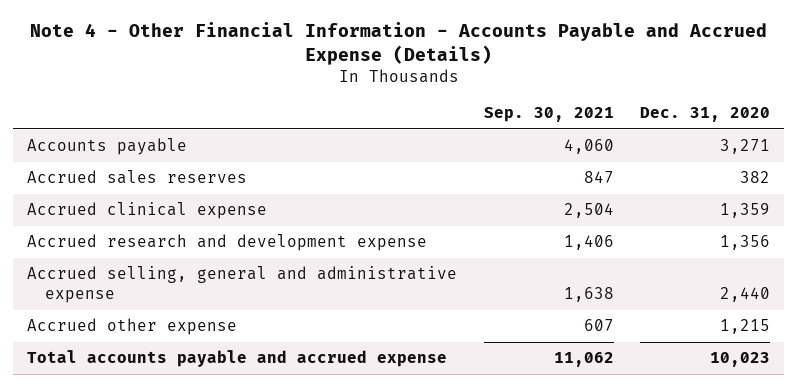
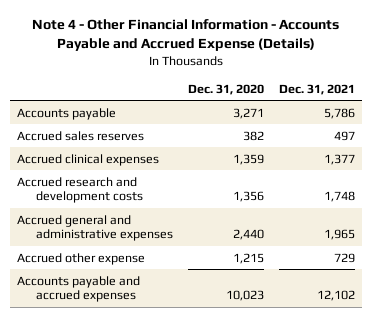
- | Sep. 30, 2021 | Dec. 31, 2020
+ | Dec. 31, 2020 | Dec. 31, 2021
- Accrued clinical expense | 2,504 | 1,359
- Accrued research and development expense | 1,406 | 1,356
- Accrued selling, general and administrative expense | 1,638 | 2,440
+ Accrued clinical expenses | 1,359 | 1,377
+ Accrued research and development costs | 1,356 | 1,748
+ Accrued general and administrative expenses | 2,440 | 1,965
- Total accounts payable and accrued expense | 11,062 | 10,023
+ Accounts payable and accrued expenses | 10,023 | 12,102

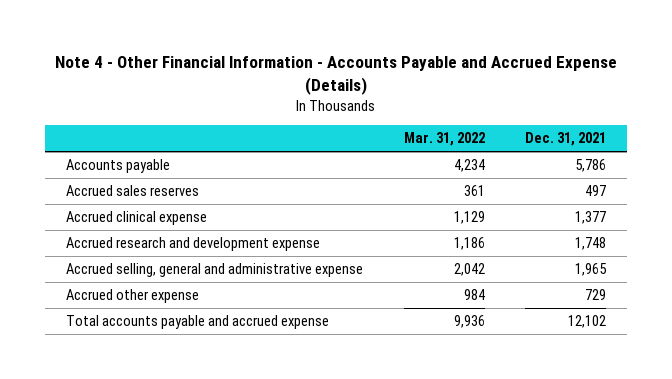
- | Dec. 31, 2020 | Dec. 31, 2021
+ | Mar. 31, 2022 | Dec. 31, 2021
- Accrued clinical expenses | 1,359 | 1,377
- Accrued research and development costs | 1,356 | 1,748
- Accrued general and administrative expenses | 2,440 | 1,965
+ Accrued clinical expense | 1,129 | 1,377
+ Accrued research and development expense | 1,186 | 1,748
+ Accrued selling, general and administrative expense | 2,042 | 1,965
- Accounts payable and accrued expenses | 10,023 | 12,102
+ Total accounts payable and accrued expense | 9,936 | 12,102

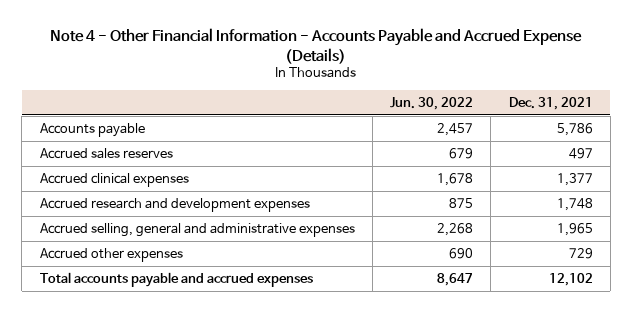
- | Mar. 31, 2022 | Dec. 31, 2021
+ | Jun. 30, 2022 | Dec. 31, 2021
- Accrued clinical expense | 1,129 | 1,377
- Accrued research and development expense | 1,186 | 1,748
- Accrued selling, general and administrative expense | 2,042 | 1,965
- Accrued other expense | 984 | 729
- Total accounts payable and accrued expense | 9,936 | 12,102
+ Accrued clinical expenses | 1,678 | 1,377
+ Accrued research and development expenses | 875 | 1,748
+ Accrued selling, general and administrative expenses | 2,268 | 1,965
+ Accrued other expenses | 690 | 729
+ Total accounts payable and accrued expenses | 8,647 | 12,102

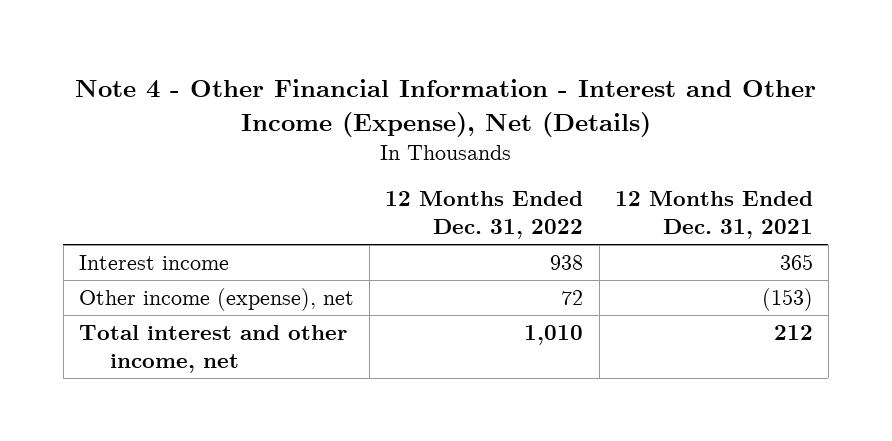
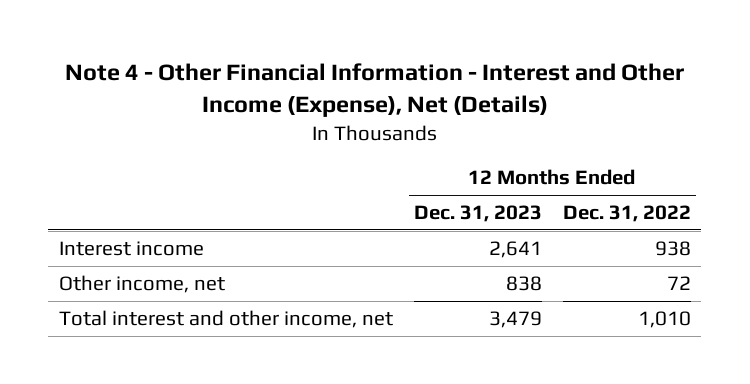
- | 12 Months Ended Dec. 31, 2022 | 12 Months Ended Dec. 31, 2021
+ | 12 Months Ended Dec. 31, 2023 | 12 Months Ended Dec. 31, 2022
- Other income (expense), net | 72 | (153)
+ Other income, net | 838 | 72

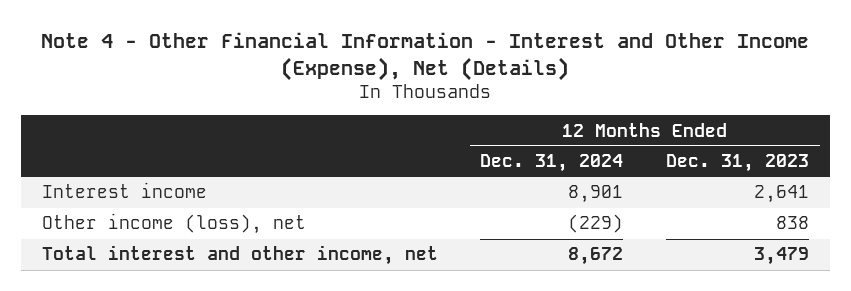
- | 12 Months Ended Dec. 31, 2023 | 12 Months Ended Dec. 31, 2022
+ | 12 Months Ended Dec. 31, 2024 | 12 Months Ended Dec. 31, 2023
- Other income, net | 838 | 72
+ Other income (loss), net | (229) | 838

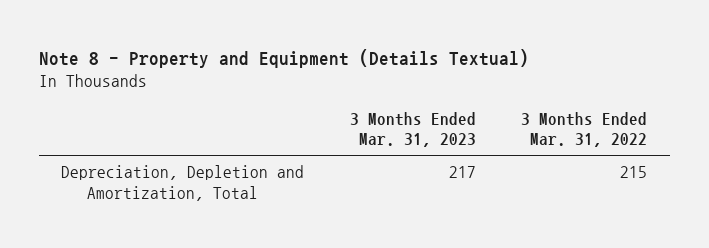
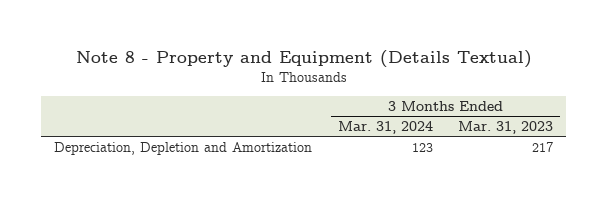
- | 3 Months Ended Mar. 31, 2023 | 3 Months Ended Mar. 31, 2022
+ | 3 Months Ended Mar. 31, 2024 | 3 Months Ended Mar. 31, 2023
- Depreciation, Depletion and Amortization, Total | 217 | 215
+ Depreciation, Depletion and Amortization | 123 | 217

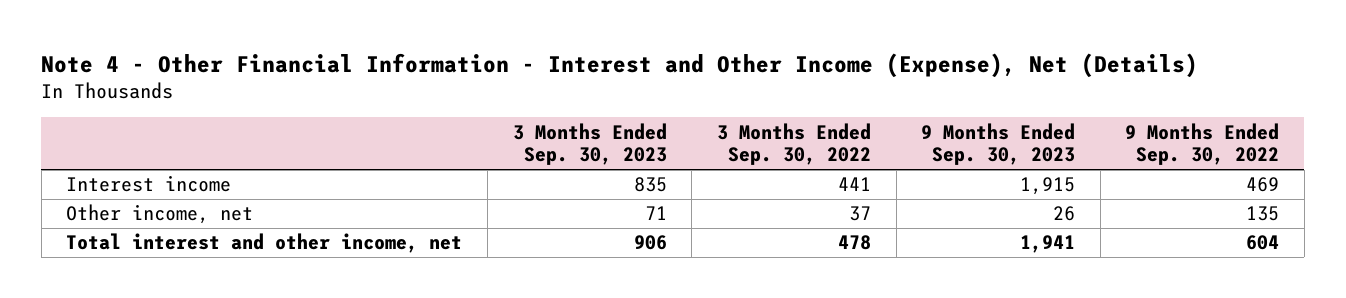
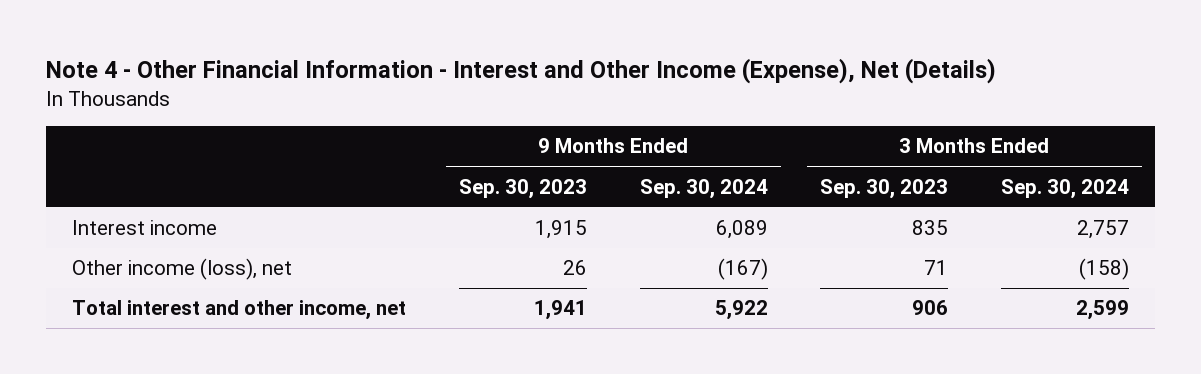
- | 3 Months Ended Sep. 30, 2023 | 3 Months Ended Sep. 30, 2022 | 9 Months Ended Sep. 30, 2023 | 9 Months Ended Sep. 30, 2022
+ | 9 Months Ended Sep. 30, 2023 | 9 Months Ended Sep. 30, 2024 | 3 Months Ended Sep. 30, 2023 | 3 Months Ended Sep. 30, 2024
- Other income, net | 71 | 37 | 26 | 135
+ Other income (loss), net | 26 | (167) | 71 | (158)

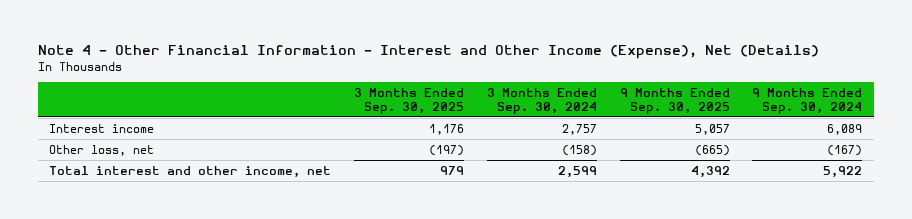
- | 9 Months Ended Sep. 30, 2023 | 9 Months Ended Sep. 30, 2024 | 3 Months Ended Sep. 30, 2023 | 3 Months Ended Sep. 30, 2024
+ | 3 Months Ended Sep. 30, 2025 | 3 Months Ended Sep. 30, 2024 | 9 Months Ended Sep. 30, 2025 | 9 Months Ended Sep. 30, 2024
- Other income (loss), net | 26 | (167) | 71 | (158)
+ Other loss, net | (197) | (158) | (665) | (167)

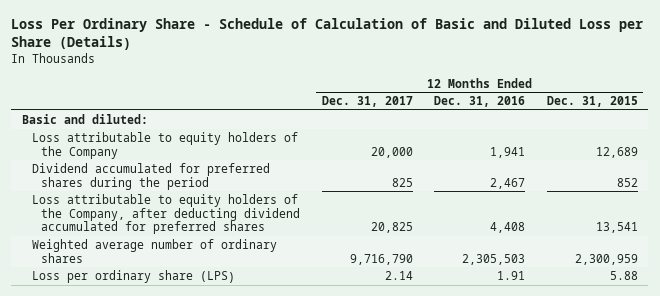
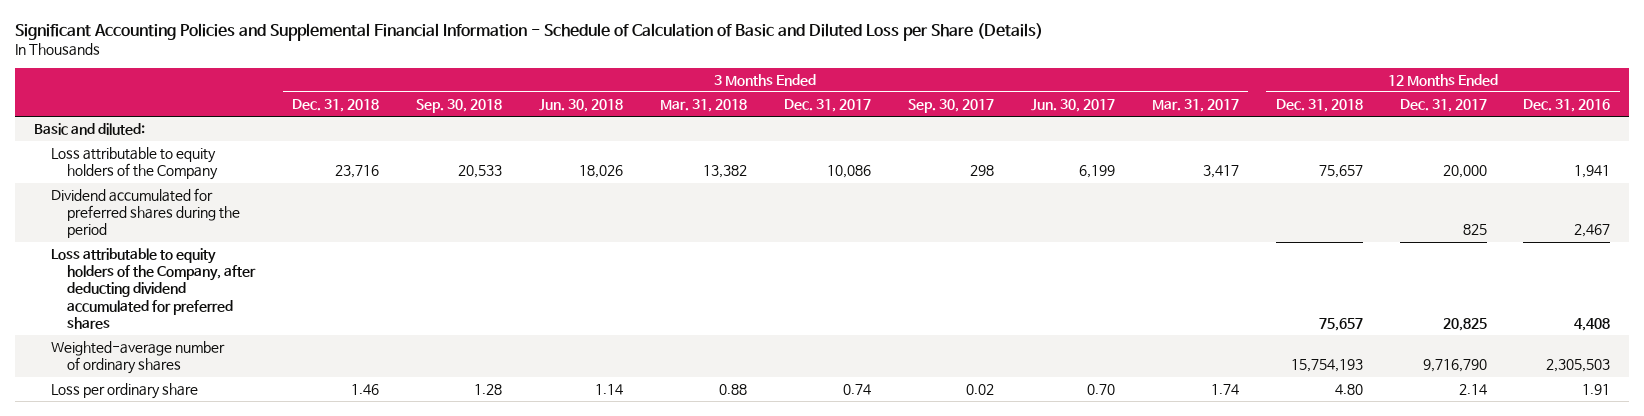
- Loss Per Ordinary Share - Schedule of Calculation of Basic and Diluted Loss per Share (Details)
+ Significant Accounting Policies and Supplemental Financial Information - Schedule of Calculation of Basic and Diluted Loss per Share (Details)
- | 12 Months Ended Dec. 31, 2017 | 12 Months Ended Dec. 31, 2016 | 12 Months Ended Dec. 31, 2015
+ | 3 Months Ended Dec. 31, 2018 | 3 Months Ended Sep. 30, 2018 | 3 Months Ended Jun. 30, 2018 | 3 Months Ended Mar. 31, 2018 | 3 Months Ended Dec. 31, 2017 | 3 Months Ended Sep. 30, 2017 | 3 Months Ended Jun. 30, 2017 | 3 Months Ended Mar. 31, 2017 | 12 Months Ended Dec. 31, 2018 | 12 Months Ended Dec. 31, 2017 | 12 Months Ended Dec. 31, 2016
- Weighted average number of ordinary shares | 9,716,790 | 2,305,503 | 2,300,959
- Loss per ordinary share (LPS) | 2.14 | 1.91 | 5.88
+ Weighted-average number of ordinary shares | | | | | | | | | 15,754,193 | 9,716,790 | 2,305,503
+ Loss per ordinary share | 1.46 | 1.28 | 1.14 | 0.88 | 0.74 | 0.02 | 0.70 | 1.74 | 4.80 | 2.14 | 1.91

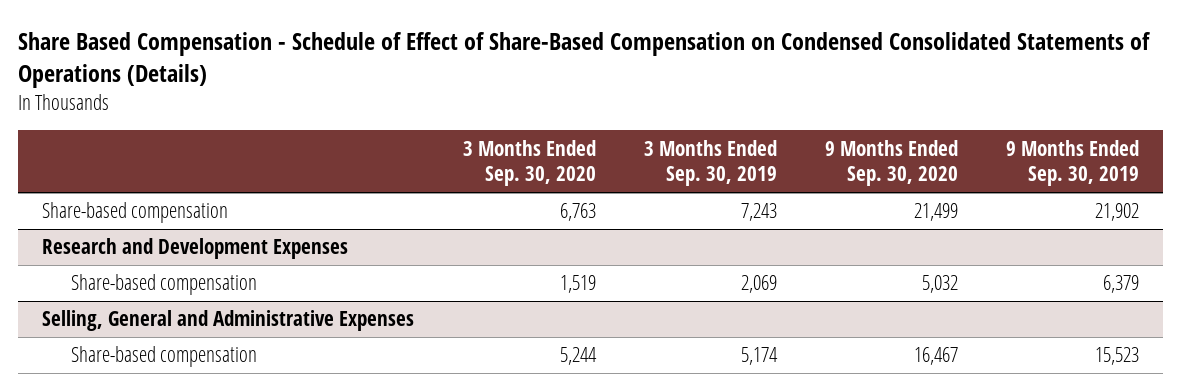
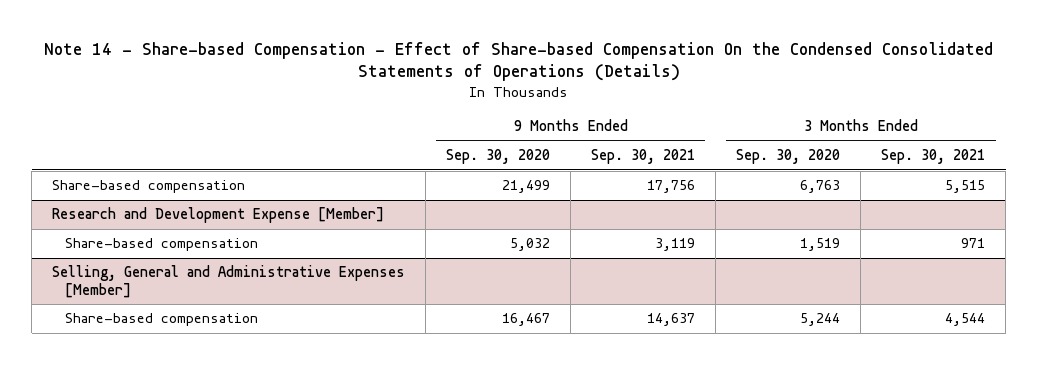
- Share Based Compensation - Schedule of Effect of Share-Based Compensation on Condensed Consolidated Statements of Operations (Details)
+ Note 14 - Share-based Compensation - Effect of Share-based Compensation On the Condensed Consolidated Statements of Operations (Details)
- | 3 Months Ended Sep. 30, 2020 | 3 Months Ended Sep. 30, 2019 | 9 Months Ended Sep. 30, 2020 | 9 Months Ended Sep. 30, 2019
+ | 9 Months Ended Sep. 30, 2020 | 9 Months Ended Sep. 30, 2021 | 3 Months Ended Sep. 30, 2020 | 3 Months Ended Sep. 30, 2021
- Research and Development Expenses
+ Research and Development Expense [Member]
- Selling, General and Administrative Expenses
+ Selling, General and Administrative Expenses [Member]

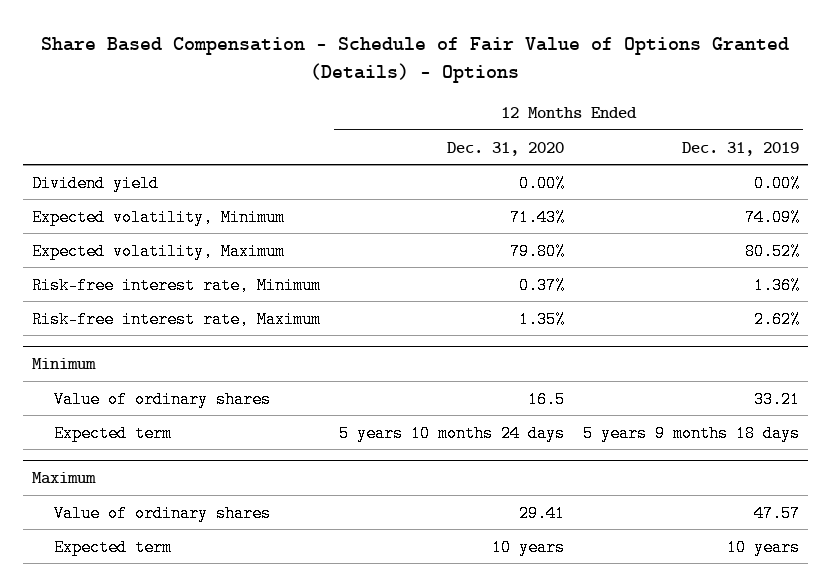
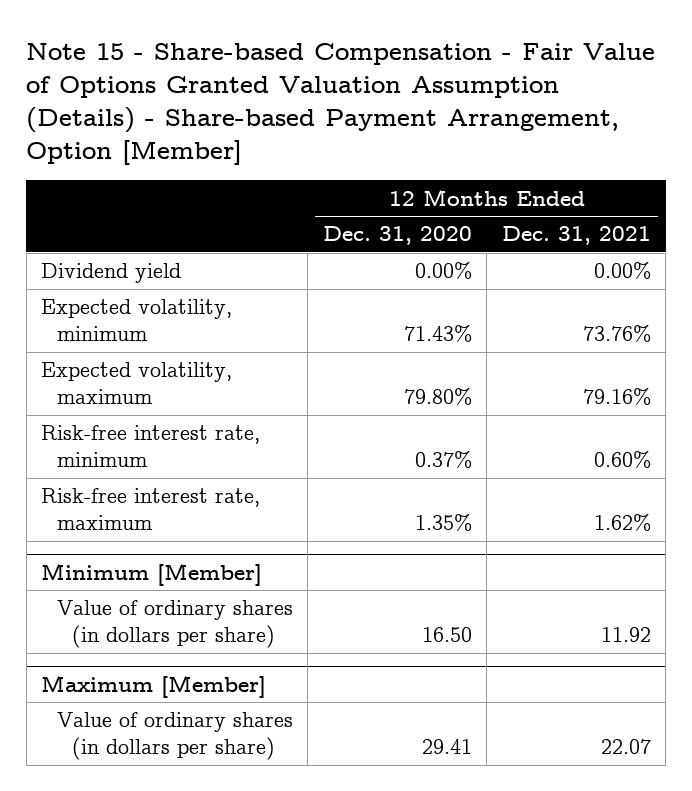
- Share Based Compensation - Schedule of Fair Value of Options Granted (Details) - Options
+ Note 15 - Share-based Compensation - Fair Value of Options Granted Valuation Assumption (Details) - Share-based Payment Arrangement, Option [Member]
- | 12 Months Ended Dec. 31, 2020 | 12 Months Ended Dec. 31, 2019
+ | 12 Months Ended Dec. 31, 2020 | 12 Months Ended Dec. 31, 2021
- Expected volatility, Minimum | 71.43% | 74.09%
- Expected volatility, Maximum | 79.80% | 80.52%
- Risk-free interest rate, Minimum | 0.37% | 1.36%
- Risk-free interest rate, Maximum | 1.35% | 2.62%
- Minimum
- Value of ordinary shares | 16.5 | 33.21
- Expected term | 5 years 10 months 24 days | 5 years 9 months 18 days
- Maximum
- Value of ordinary shares | 29.41 | 47.57
- Expected term | 10 years | 10 years
+ Expected volatility, minimum | 71.43% | 73.76%
+ Expected volatility, maximum | 79.80% | 79.16%
+ Risk-free interest rate, minimum | 0.37% | 0.60%
+ Risk-free interest rate, maximum | 1.35% | 1.62%
+ Minimum [Member]
+ Value of ordinary shares (in dollars per share) | 16.50 | 11.92
+ Maximum [Member]
+ Value of ordinary shares (in dollars per share) | 29.41 | 22.07

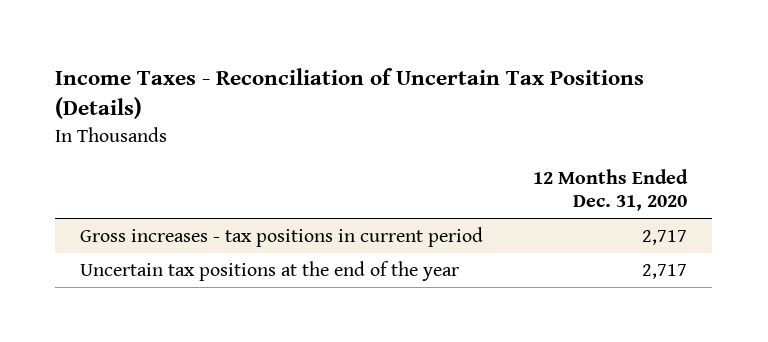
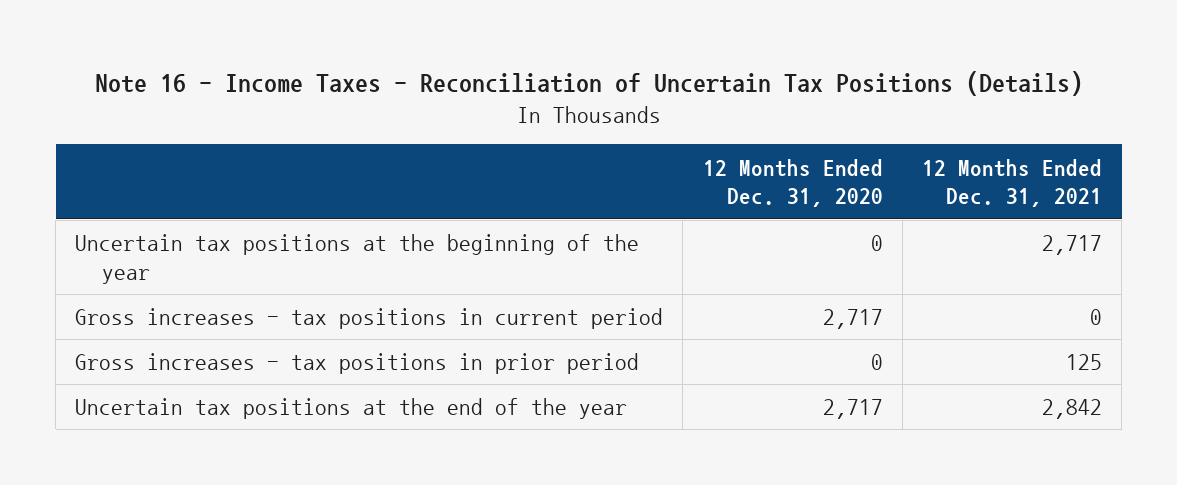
- Income Taxes - Reconciliation of Uncertain Tax Positions (Details)
+ Note 16 - Income Taxes - Reconciliation of Uncertain Tax Positions (Details)
- | 12 Months Ended Dec. 31, 2020
+ | 12 Months Ended Dec. 31, 2020 | 12 Months Ended Dec. 31, 2021
+ Uncertain tax positions at the beginning of the year | 0 | 2,717
+ Gross increases - tax positions in prior period | 0 | 125

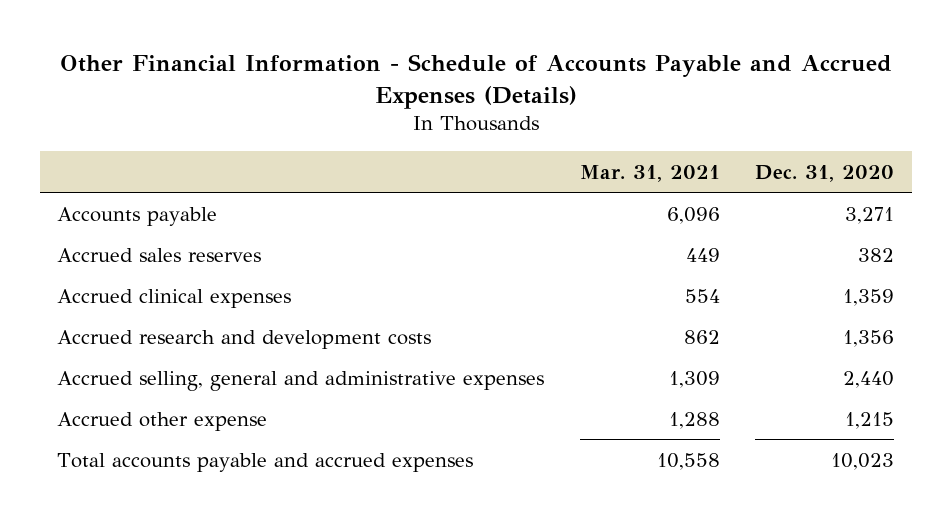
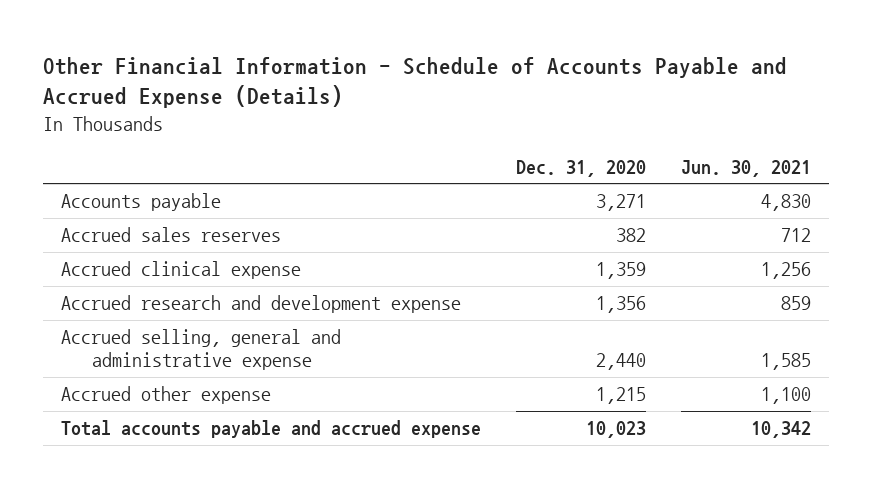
- Other Financial Information - Schedule of Accounts Payable and Accrued Expenses (Details)
+ Other Financial Information - Schedule of Accounts Payable and Accrued Expense (Details)
- | Mar. 31, 2021 | Dec. 31, 2020
+ | Dec. 31, 2020 | Jun. 30, 2021
- Accrued clinical expenses | 554 | 1,359
- Accrued research and development costs | 862 | 1,356
- Accrued selling, general and administrative expenses | 1,309 | 2,440
+ Accrued clinical expense | 1,359 | 1,256
+ Accrued research and development expense | 1,356 | 859
+ Accrued selling, general and administrative expense | 2,440 | 1,585
- Total accounts payable and accrued expenses | 10,558 | 10,023
+ Total accounts payable and accrued expense | 10,023 | 10,342

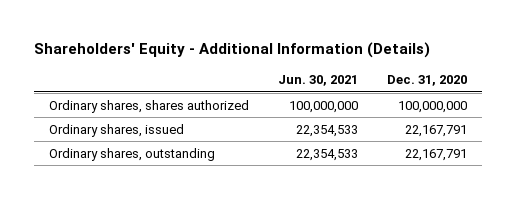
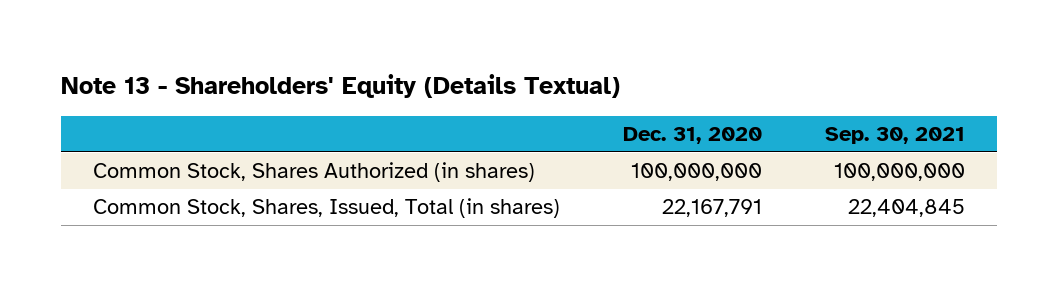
- Shareholders' Equity - Additional Information (Details)
+ Note 13 - Shareholders' Equity (Details Textual)
- | Jun. 30, 2021 | Dec. 31, 2020
+ | Dec. 31, 2020 | Sep. 30, 2021
- Ordinary shares, shares authorized | 100,000,000 | 100,000,000
- Ordinary shares, issued | 22,354,533 | 22,167,791
- Ordinary shares, outstanding | 22,354,533 | 22,167,791
+ Common Stock, Shares Authorized (in shares) | 100,000,000 | 100,000,000
+ Common Stock, Shares, Issued, Total (in shares) | 22,167,791 | 22,404,845

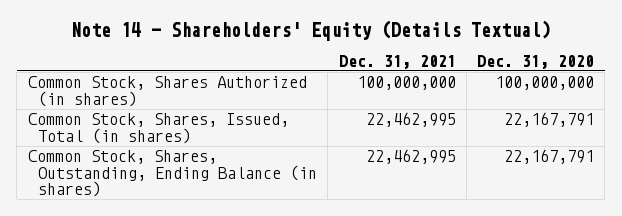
- Note 13 - Shareholders' Equity (Details Textual)
+ Note 14 - Shareholders' Equity (Details Textual)
- | Dec. 31, 2020 | Sep. 30, 2021
+ | Dec. 31, 2021 | Dec. 31, 2020
+ Common Stock, Shares, Outstanding, Ending Balance (in shares) | 22,462,995 | 22,167,791

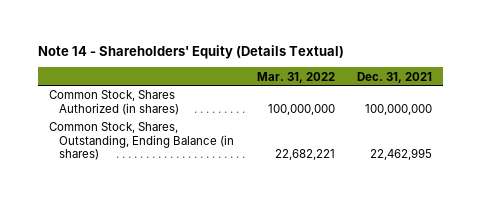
- | Dec. 31, 2021 | Dec. 31, 2020
+ | Mar. 31, 2022 | Dec. 31, 2021
- Common Stock, Shares, Issued, Total (in shares) | 22,462,995 | 22,167,791

